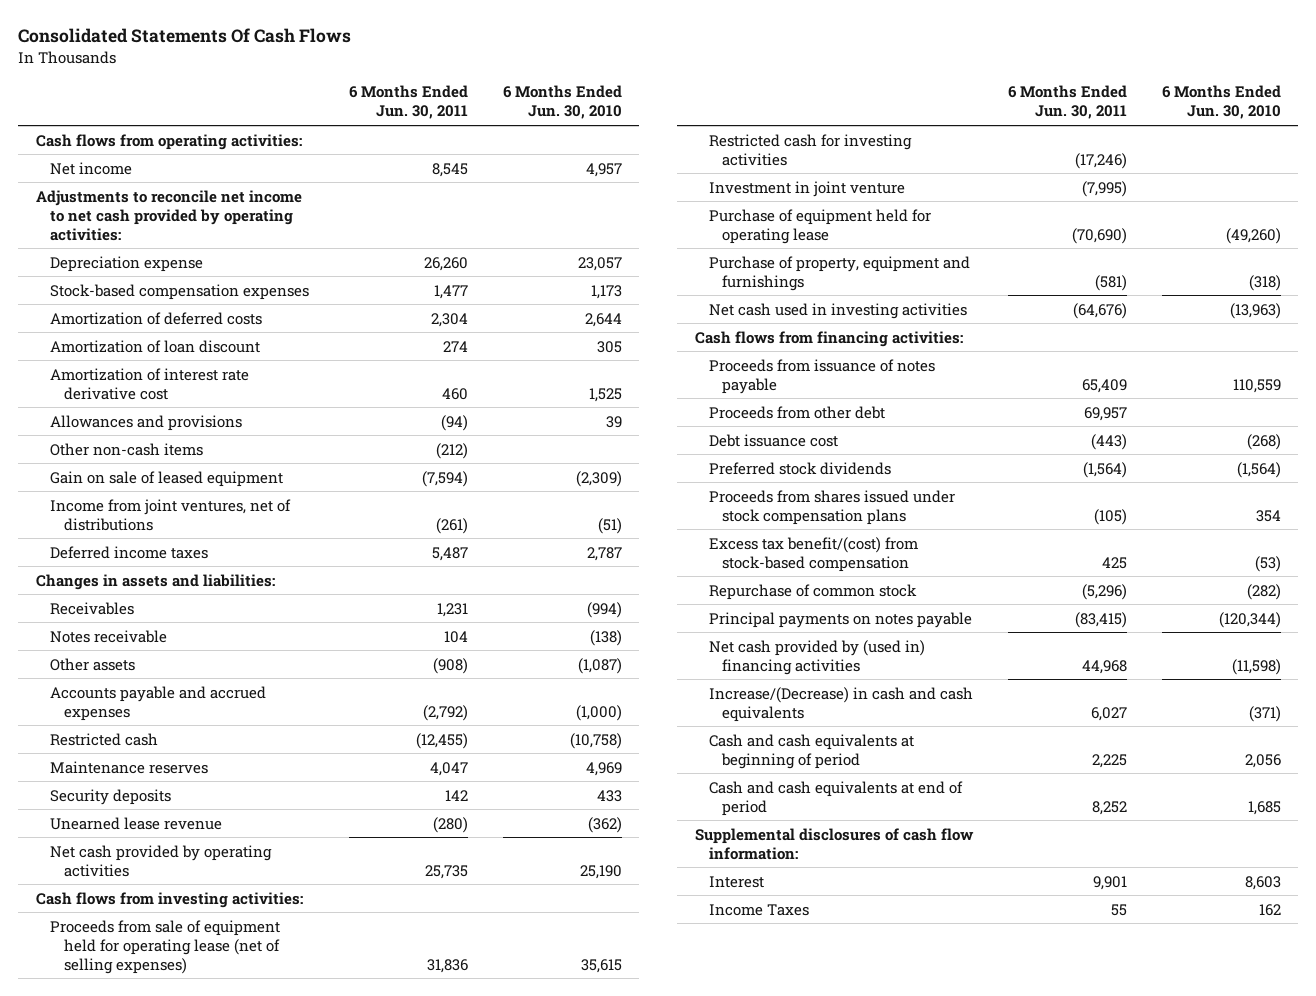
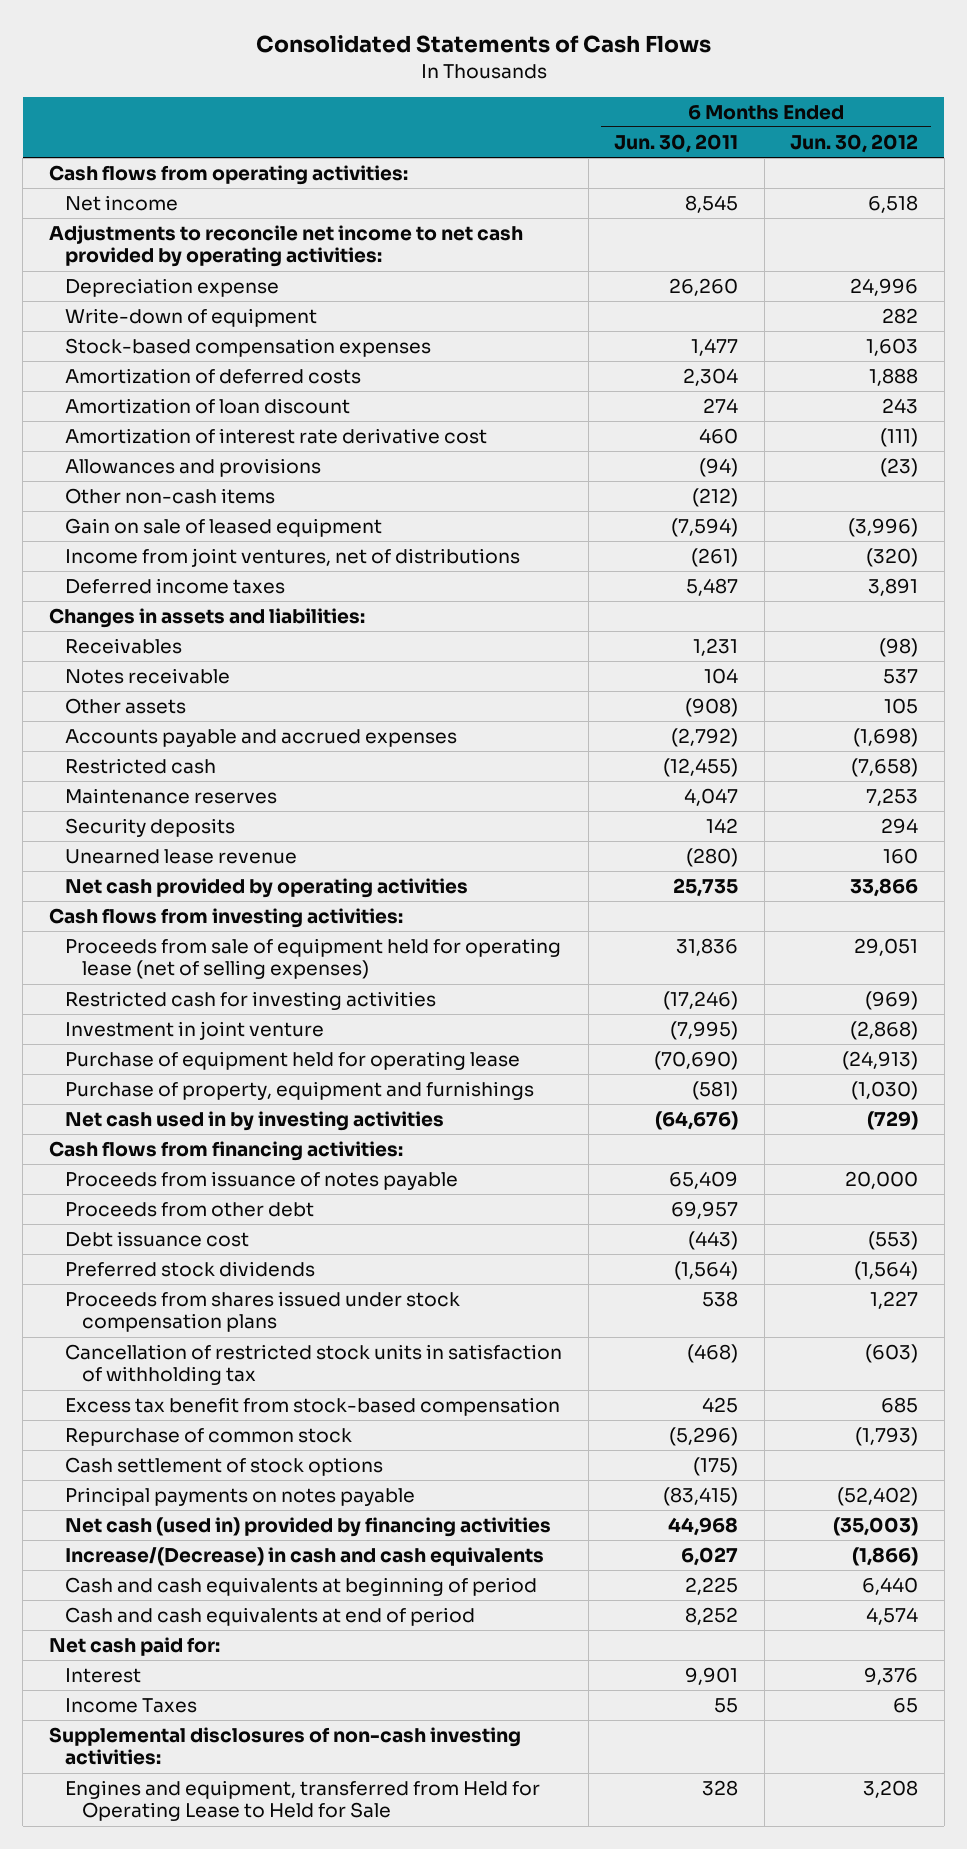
- Consolidated Statements Of Cash Flows
+ Consolidated Statements of Cash Flows
- | 6 Months Ended Jun. 30, 2011 | 6 Months Ended Jun. 30, 2010
+ | 6 Months Ended Jun. 30, 2011 | 6 Months Ended Jun. 30, 2012
+ Write-down of equipment | | 282
- Net cash used in investing activities | (64,676) | (13,963)
+ Net cash used in by investing activities | (64,676) | (729)
- Proceeds from shares issued under stock compensation plans | (105) | 354
- Excess tax benefit/(cost) from stock-based compensation | 425 | (53)
+ Proceeds from shares issued under stock compensation plans | 538 | 1,227
+ Cancellation of restricted stock units in satisfaction of withholding tax | (468) | (603)
+ Excess tax benefit from stock-based compensation | 425 | 685
+ Cash settlement of stock options | (175) |
- Net cash provided by (used in) financing activities | 44,968 | (11,598)
+ Net cash (used in) provided by financing activities | 44,968 | (35,003)
- Supplemental disclosures of cash flow information:
+ Net cash paid for:
+ Supplemental disclosures of non-cash investing activities:
+ Engines and equipment, transferred from Held for Operating Lease to Held for Sale | 328 | 3,208

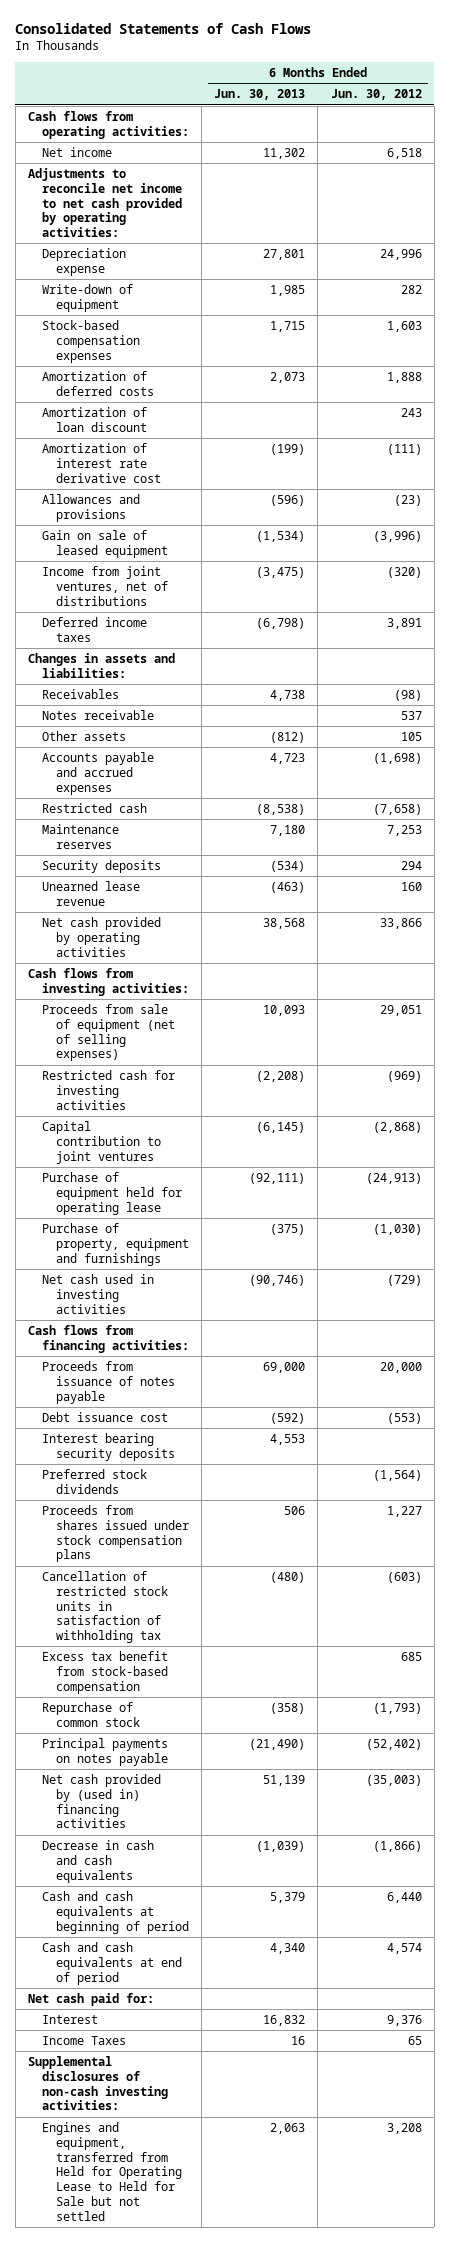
- | 6 Months Ended Jun. 30, 2011 | 6 Months Ended Jun. 30, 2012
+ | 6 Months Ended Jun. 30, 2013 | 6 Months Ended Jun. 30, 2012
- Other non-cash items | (212) |
- Proceeds from sale of equipment held for operating lease (net of selling expenses) | 31,836 | 29,051
+ Proceeds from sale of equipment (net of selling expenses) | 10,093 | 29,051
- Investment in joint venture | (7,995) | (2,868)
+ Capital contribution to joint ventures | (6,145) | (2,868)
- Net cash used in by investing activities | (64,676) | (729)
+ Net cash used in investing activities | (90,746) | (729)
- Proceeds from other debt | 69,957 |
+ Interest bearing security deposits | 4,553 |
- Cash settlement of stock options | (175) |
- Net cash (used in) provided by financing activities | 44,968 | (35,003)
- Increase/(Decrease) in cash and cash equivalents | 6,027 | (1,866)
+ Net cash provided by (used in) financing activities | 51,139 | (35,003)
+ Decrease in cash and cash equivalents | (1,039) | (1,866)
- Engines and equipment, transferred from Held for Operating Lease to Held for Sale | 328 | 3,208
+ Engines and equipment, transferred from Held for Operating Lease to Held for Sale but not settled | 2,063 | 3,208

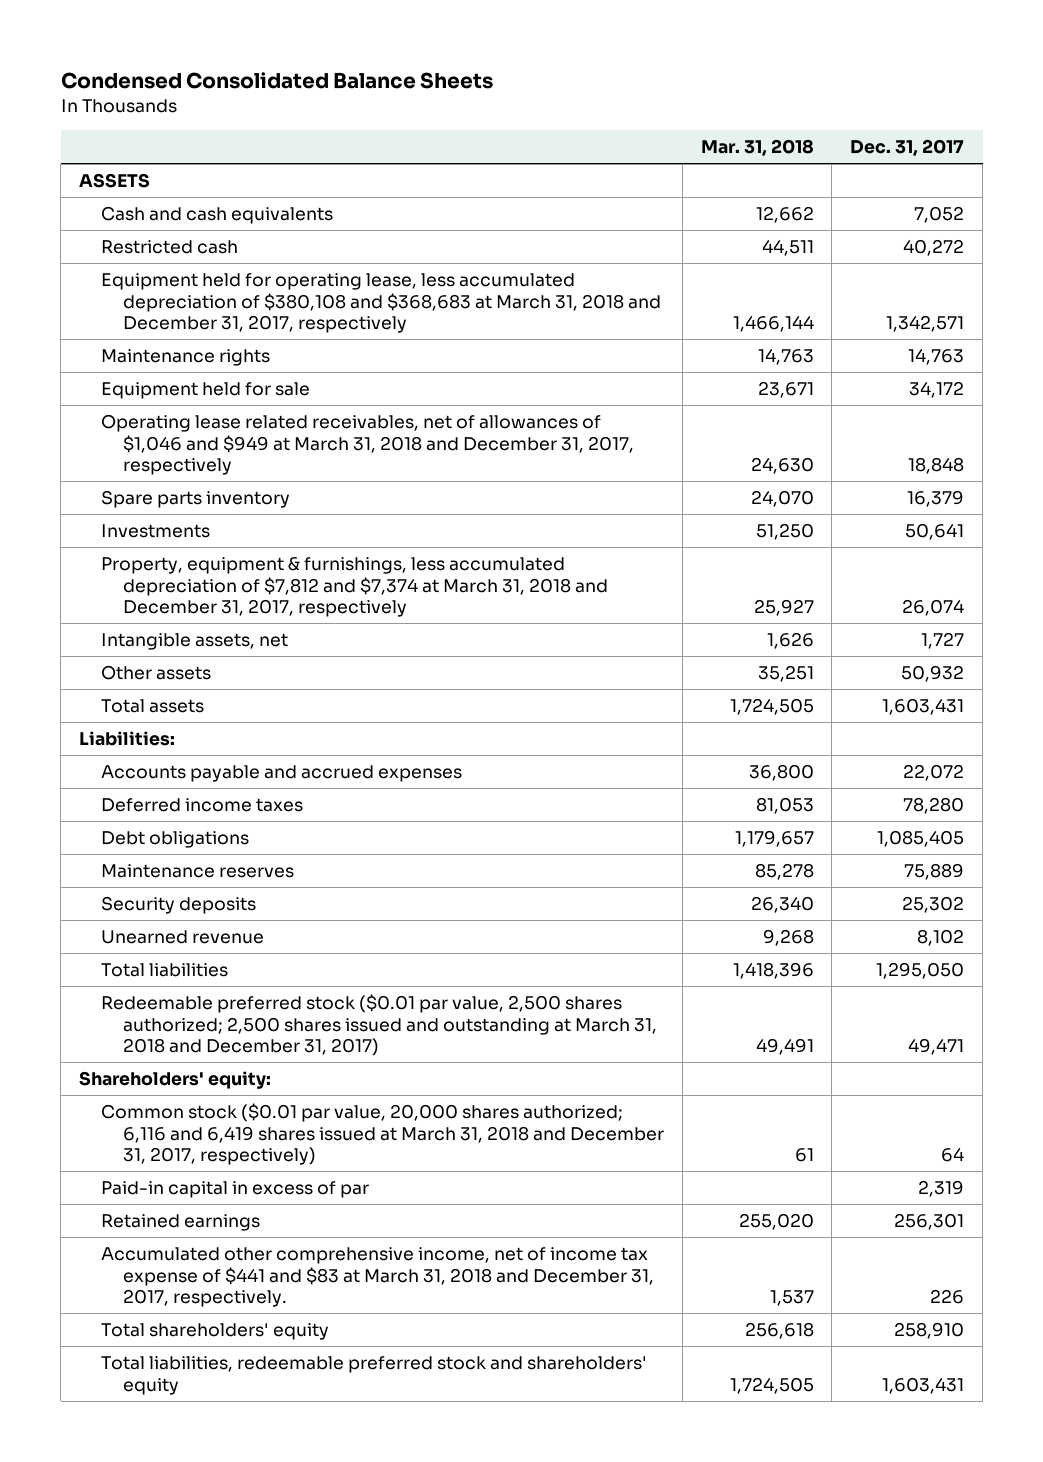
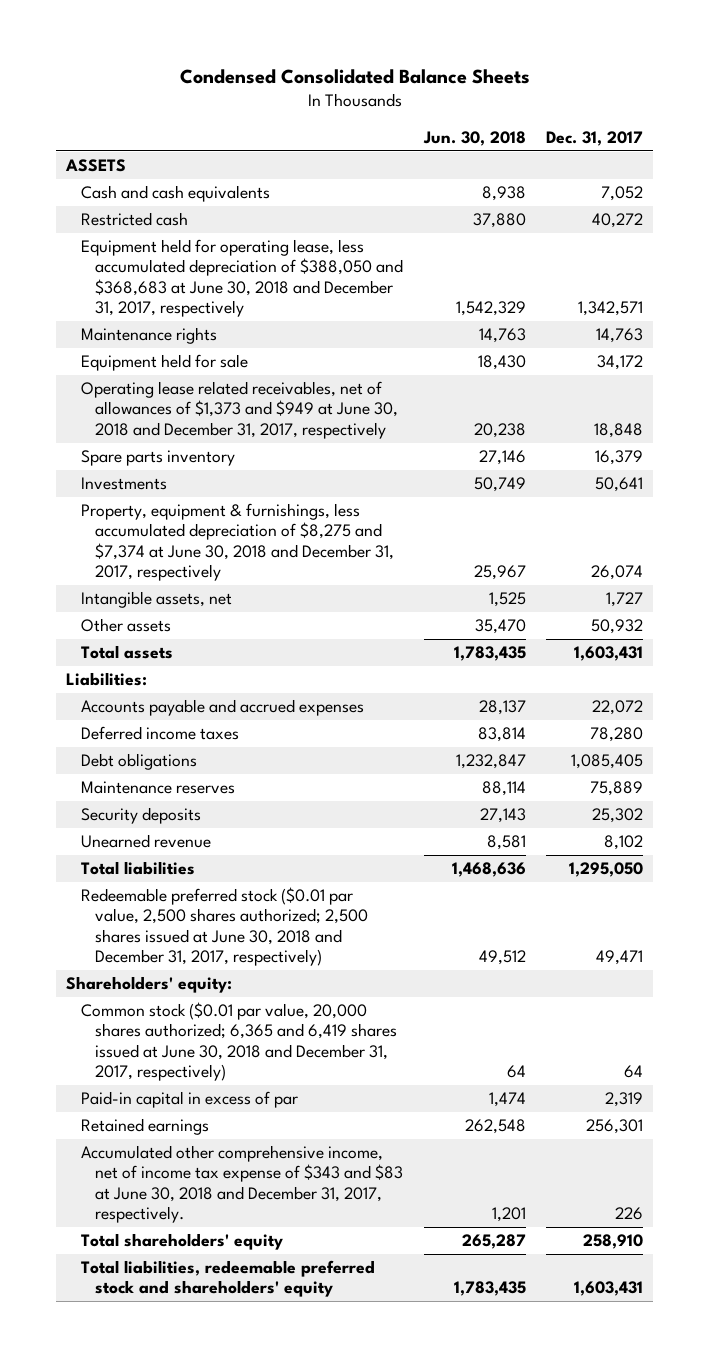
- | Mar. 31, 2018 | Dec. 31, 2017
+ | Jun. 30, 2018 | Dec. 31, 2017
- Equipment held for operating lease, less accumulated depreciation of $380,108 and $368,683 at March 31, 2018 and December 31, 2017, respectively | 1,466,144 | 1,342,571
+ Equipment held for operating lease, less accumulated depreciation of $388,050 and $368,683 at June 30, 2018 and December 31, 2017, respectively | 1,542,329 | 1,342,571
- Operating lease related receivables, net of allowances of $1,046 and $949 at March 31, 2018 and December 31, 2017, respectively | 24,630 | 18,848
+ Operating lease related receivables, net of allowances of $1,373 and $949 at June 30, 2018 and December 31, 2017, respectively | 20,238 | 18,848
- Property, equipment & furnishings, less accumulated depreciation of $7,812 and $7,374 at March 31, 2018 and December 31, 2017, respectively | 25,927 | 26,074
+ Property, equipment & furnishings, less accumulated depreciation of $8,275 and $7,374 at June 30, 2018 and December 31, 2017, respectively | 25,967 | 26,074
- Redeemable preferred stock ($0.01 par value, 2,500 shares authorized; 2,500 shares issued and outstanding at March 31, 2018 and December 31, 2017) | 49,491 | 49,471
+ Redeemable preferred stock ($0.01 par value, 2,500 shares authorized; 2,500 shares issued at June 30, 2018 and December 31, 2017, respectively) | 49,512 | 49,471
- Common stock ($0.01 par value, 20,000 shares authorized; 6,116 and 6,419 shares issued at March 31, 2018 and December 31, 2017, respectively) | 61 | 64
+ Common stock ($0.01 par value, 20,000 shares authorized; 6,365 and 6,419 shares issued at June 30, 2018 and December 31, 2017, respectively) | 64 | 64
- Accumulated other comprehensive income, net of income tax expense of $441 and $83 at March 31, 2018 and December 31, 2017, respectively. | 1,537 | 226
+ Accumulated other comprehensive income, net of income tax expense of $343 and $83 at June 30, 2018 and December 31, 2017, respectively. | 1,201 | 226

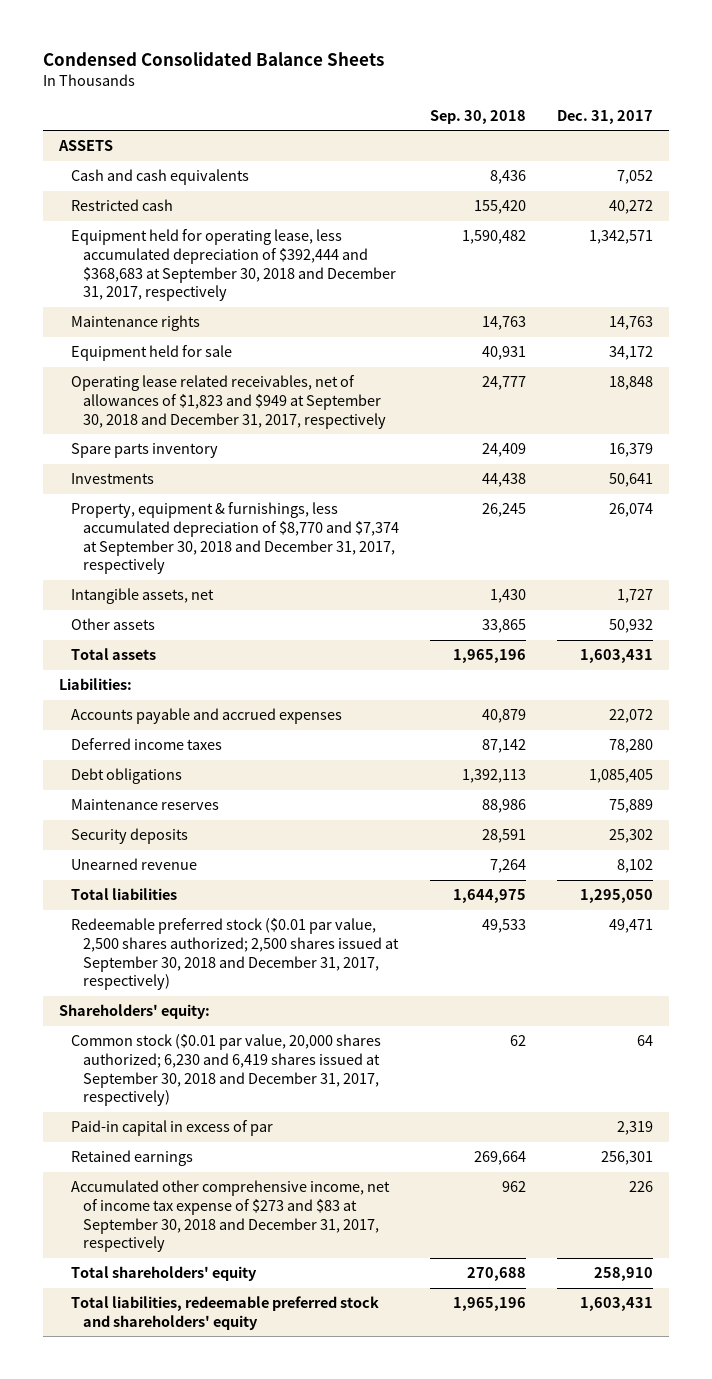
- | Jun. 30, 2018 | Dec. 31, 2017
+ | Sep. 30, 2018 | Dec. 31, 2017
- Equipment held for operating lease, less accumulated depreciation of $388,050 and $368,683 at June 30, 2018 and December 31, 2017, respectively | 1,542,329 | 1,342,571
+ Equipment held for operating lease, less accumulated depreciation of $392,444 and $368,683 at September 30, 2018 and December 31, 2017, respectively | 1,590,482 | 1,342,571
- Operating lease related receivables, net of allowances of $1,373 and $949 at June 30, 2018 and December 31, 2017, respectively | 20,238 | 18,848
+ Operating lease related receivables, net of allowances of $1,823 and $949 at September 30, 2018 and December 31, 2017, respectively | 24,777 | 18,848
- Property, equipment & furnishings, less accumulated depreciation of $8,275 and $7,374 at June 30, 2018 and December 31, 2017, respectively | 25,967 | 26,074
+ Property, equipment & furnishings, less accumulated depreciation of $8,770 and $7,374 at September 30, 2018 and December 31, 2017, respectively | 26,245 | 26,074
- Redeemable preferred stock ($0.01 par value, 2,500 shares authorized; 2,500 shares issued at June 30, 2018 and December 31, 2017, respectively) | 49,512 | 49,471
+ Redeemable preferred stock ($0.01 par value, 2,500 shares authorized; 2,500 shares issued at September 30, 2018 and December 31, 2017, respectively) | 49,533 | 49,471
- Common stock ($0.01 par value, 20,000 shares authorized; 6,365 and 6,419 shares issued at June 30, 2018 and December 31, 2017, respectively) | 64 | 64
+ Common stock ($0.01 par value, 20,000 shares authorized; 6,230 and 6,419 shares issued at September 30, 2018 and December 31, 2017, respectively) | 62 | 64
- Accumulated other comprehensive income, net of income tax expense of $343 and $83 at June 30, 2018 and December 31, 2017, respectively. | 1,201 | 226
+ Accumulated other comprehensive income, net of income tax expense of $273 and $83 at September 30, 2018 and December 31, 2017, respectively | 962 | 226

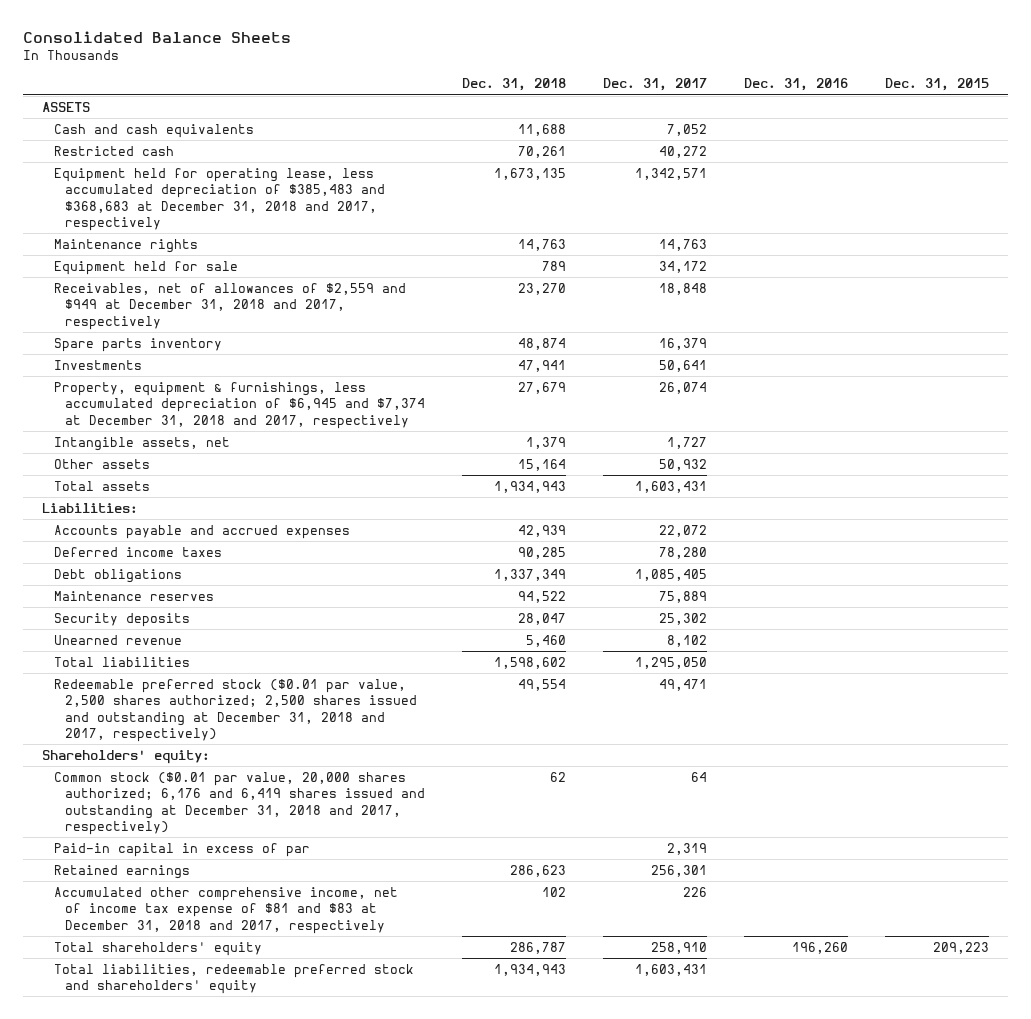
- Condensed Consolidated Balance Sheets
+ Consolidated Balance Sheets
- | Sep. 30, 2018 | Dec. 31, 2017
+ | Dec. 31, 2018 | Dec. 31, 2017 | Dec. 31, 2016 | Dec. 31, 2015
- Equipment held for operating lease, less accumulated depreciation of $392,444 and $368,683 at September 30, 2018 and December 31, 2017, respectively | 1,590,482 | 1,342,571
+ Equipment held for operating lease, less accumulated depreciation of $385,483 and $368,683 at December 31, 2018 and 2017, respectively | 1,673,135 | 1,342,571 | |
- Operating lease related receivables, net of allowances of $1,823 and $949 at September 30, 2018 and December 31, 2017, respectively | 24,777 | 18,848
+ Receivables, net of allowances of $2,559 and $949 at December 31, 2018 and 2017, respectively | 23,270 | 18,848 | |
- Property, equipment & furnishings, less accumulated depreciation of $8,770 and $7,374 at September 30, 2018 and December 31, 2017, respectively | 26,245 | 26,074
+ Property, equipment & furnishings, less accumulated depreciation of $6,945 and $7,374 at December 31, 2018 and 2017, respectively | 27,679 | 26,074 | |
- Redeemable preferred stock ($0.01 par value, 2,500 shares authorized; 2,500 shares issued at September 30, 2018 and December 31, 2017, respectively) | 49,533 | 49,471
+ Redeemable preferred stock ($0.01 par value, 2,500 shares authorized; 2,500 shares issued and outstanding at December 31, 2018 and 2017, respectively) | 49,554 | 49,471 | |
- Common stock ($0.01 par value, 20,000 shares authorized; 6,230 and 6,419 shares issued at September 30, 2018 and December 31, 2017, respectively) | 62 | 64
+ Common stock ($0.01 par value, 20,000 shares authorized; 6,176 and 6,419 shares issued and outstanding at December 31, 2018 and 2017, respectively) | 62 | 64 | |
- Accumulated other comprehensive income, net of income tax expense of $273 and $83 at September 30, 2018 and December 31, 2017, respectively | 962 | 226
+ Accumulated other comprehensive income, net of income tax expense of $81 and $83 at December 31, 2018 and 2017, respectively | 102 | 226 | |

